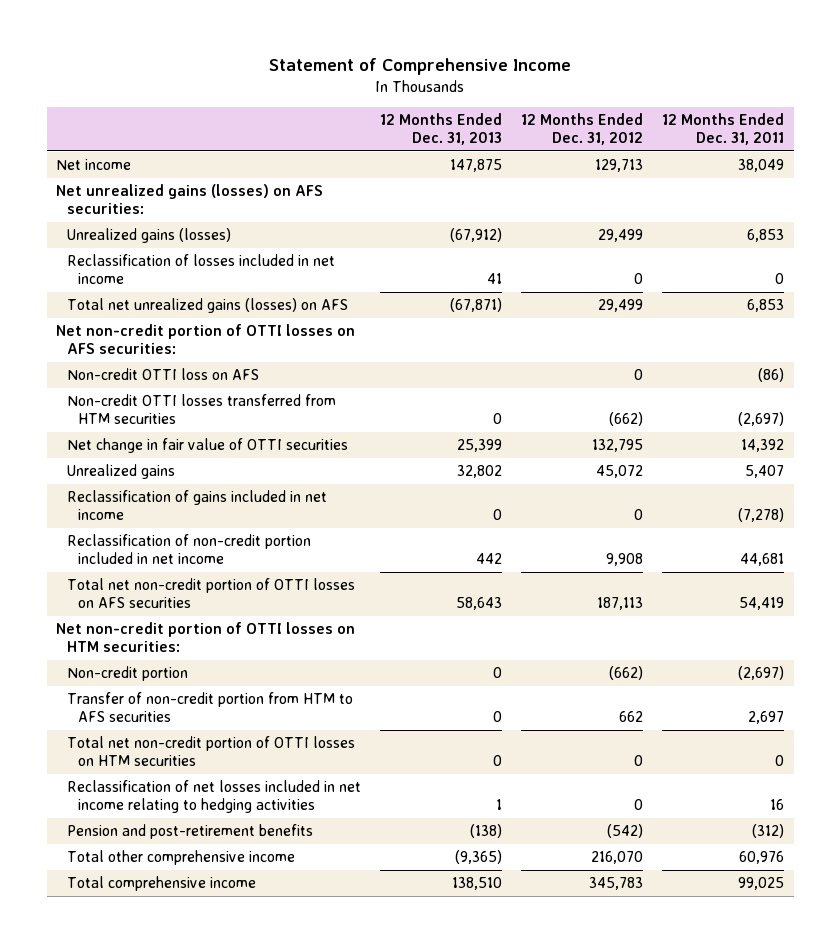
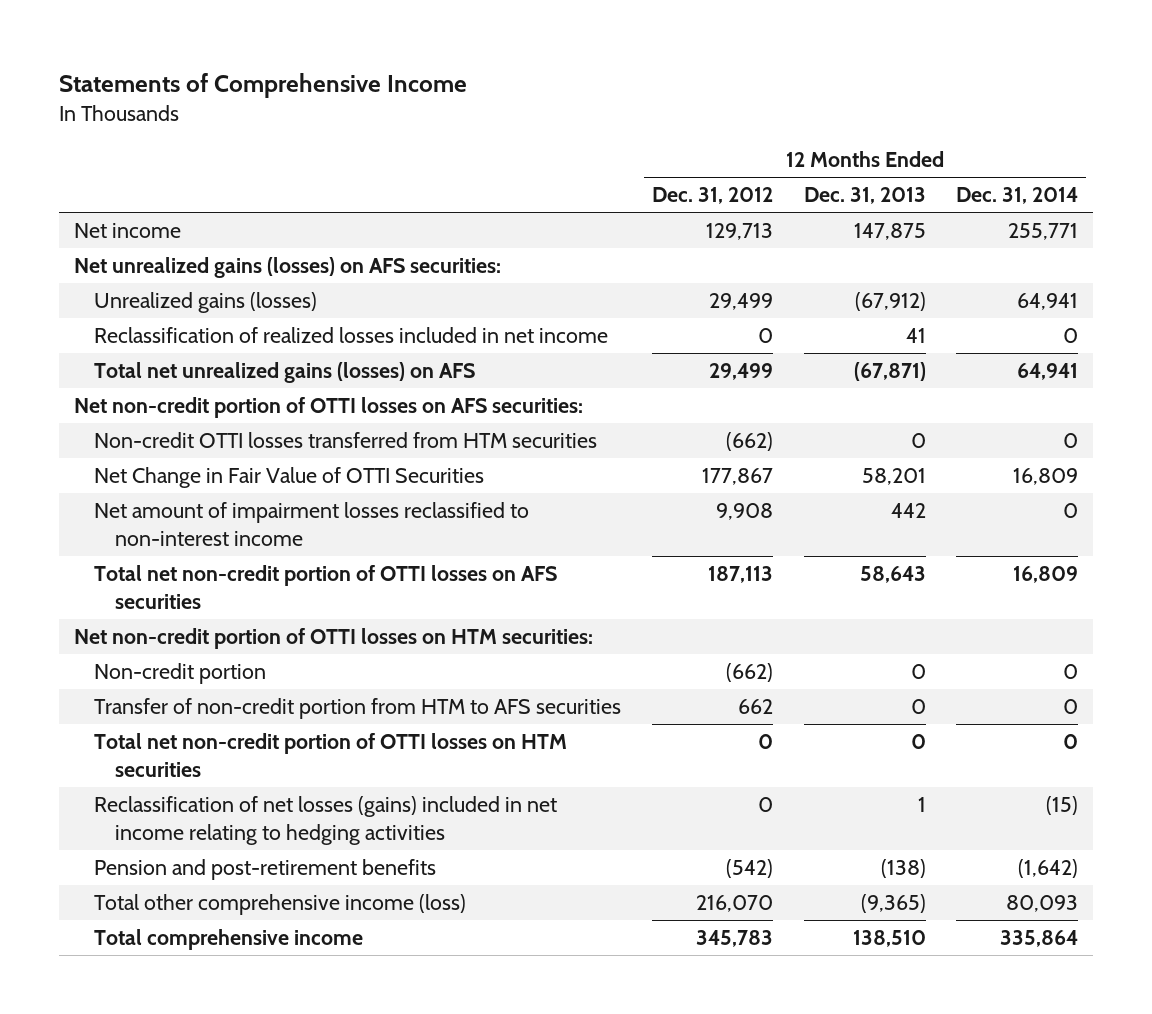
- Statement of Comprehensive Income
+ Statements of Comprehensive Income
- | 12 Months Ended Dec. 31, 2013 | 12 Months Ended Dec. 31, 2012 | 12 Months Ended Dec. 31, 2011
+ | 12 Months Ended Dec. 31, 2012 | 12 Months Ended Dec. 31, 2013 | 12 Months Ended Dec. 31, 2014
- Reclassification of losses included in net income | 41 | 0 | 0
+ Reclassification of realized losses included in net income | 0 | 41 | 0
- Non-credit OTTI loss on AFS | | 0 | (86)
- Net change in fair value of OTTI securities | 25,399 | 132,795 | 14,392
- Unrealized gains | 32,802 | 45,072 | 5,407
- Reclassification of gains included in net income | 0 | 0 | (7,278)
- Reclassification of non-credit portion included in net income | 442 | 9,908 | 44,681
+ Net Change in Fair Value of OTTI Securities | 177,867 | 58,201 | 16,809
+ Net amount of impairment losses reclassified to non-interest income | 9,908 | 442 | 0
- Reclassification of net losses included in net income relating to hedging activities | 1 | 0 | 16
+ Reclassification of net losses (gains) included in net income relating to hedging activities | 0 | 1 | (15)
- Total other comprehensive income | (9,365) | 216,070 | 60,976
+ Total other comprehensive income (loss) | 216,070 | (9,365) | 80,093

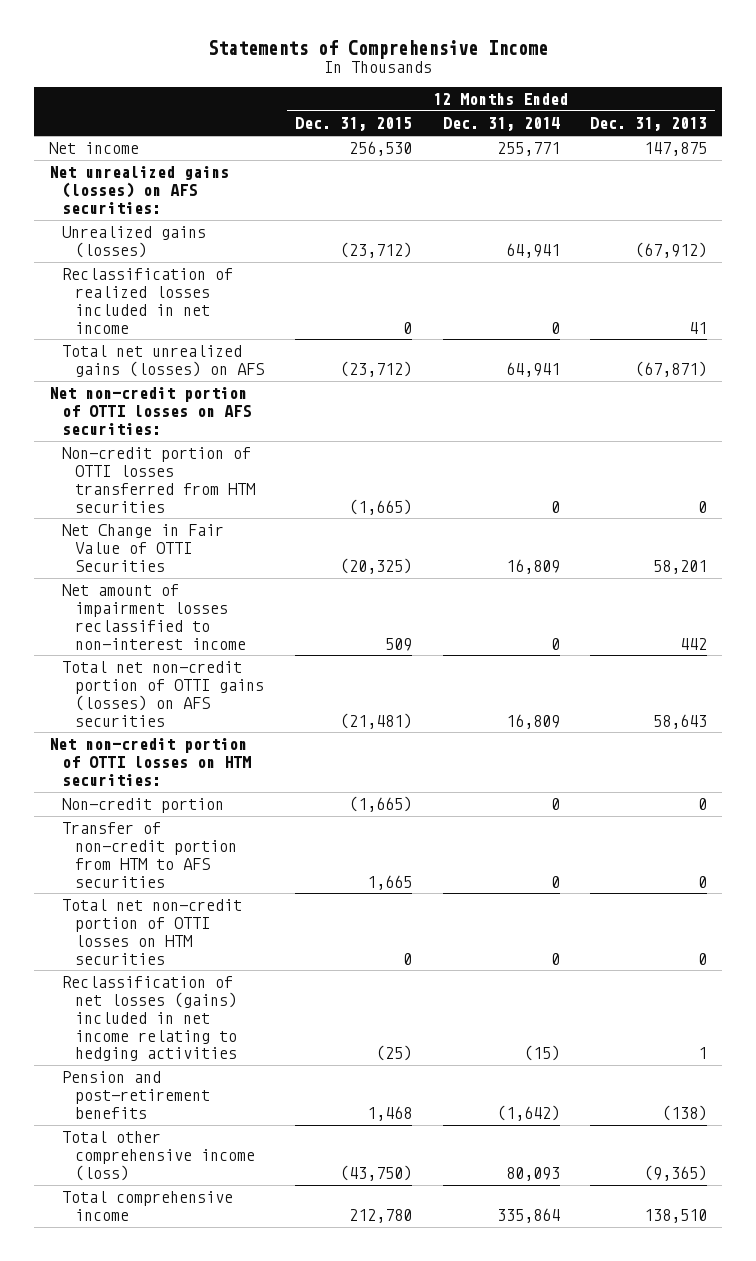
- | 12 Months Ended Dec. 31, 2012 | 12 Months Ended Dec. 31, 2013 | 12 Months Ended Dec. 31, 2014
+ | 12 Months Ended Dec. 31, 2015 | 12 Months Ended Dec. 31, 2014 | 12 Months Ended Dec. 31, 2013
- Non-credit OTTI losses transferred from HTM securities | (662) | 0 | 0
+ Non-credit portion of OTTI losses transferred from HTM securities | (1,665) | 0 | 0
- Total net non-credit portion of OTTI losses on AFS securities | 187,113 | 58,643 | 16,809
+ Total net non-credit portion of OTTI gains (losses) on AFS securities | (21,481) | 16,809 | 58,643

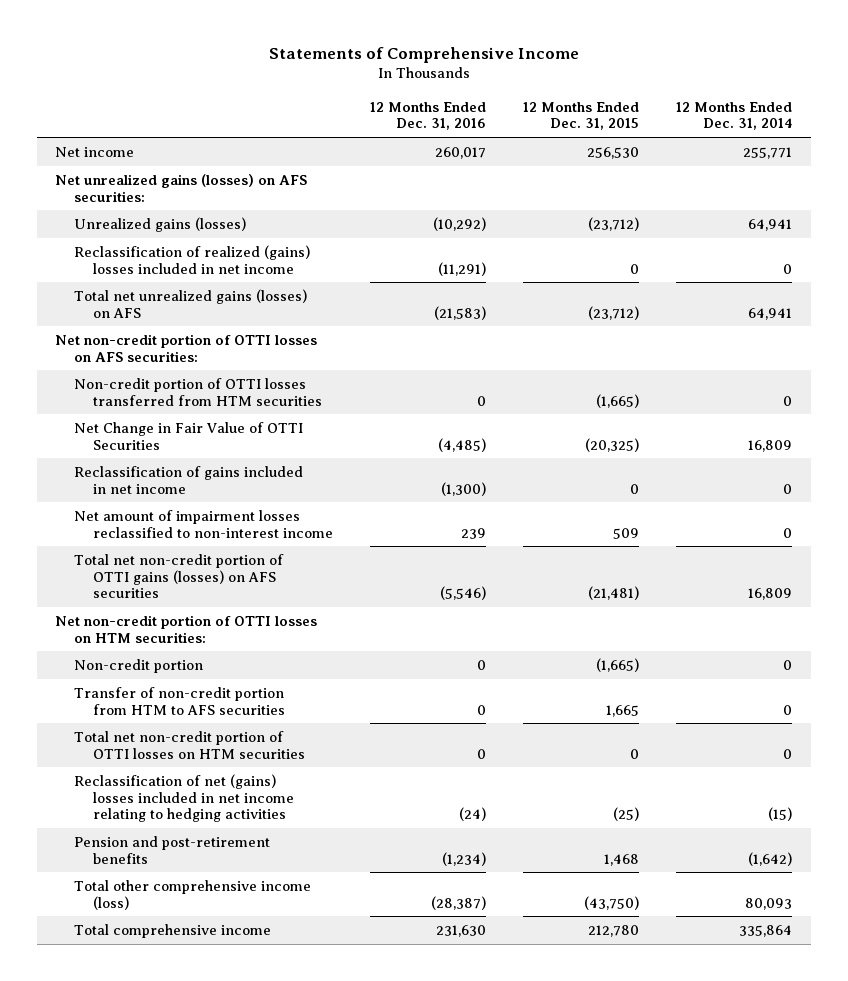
- | 12 Months Ended Dec. 31, 2015 | 12 Months Ended Dec. 31, 2014 | 12 Months Ended Dec. 31, 2013
+ | 12 Months Ended Dec. 31, 2016 | 12 Months Ended Dec. 31, 2015 | 12 Months Ended Dec. 31, 2014
- Reclassification of realized losses included in net income | 0 | 0 | 41
+ Reclassification of realized (gains) losses included in net income | (11,291) | 0 | 0
+ Reclassification of gains included in net income | (1,300) | 0 | 0
- Reclassification of net losses (gains) included in net income relating to hedging activities | (25) | (15) | 1
+ Reclassification of net (gains) losses included in net income relating to hedging activities | (24) | (25) | (15)

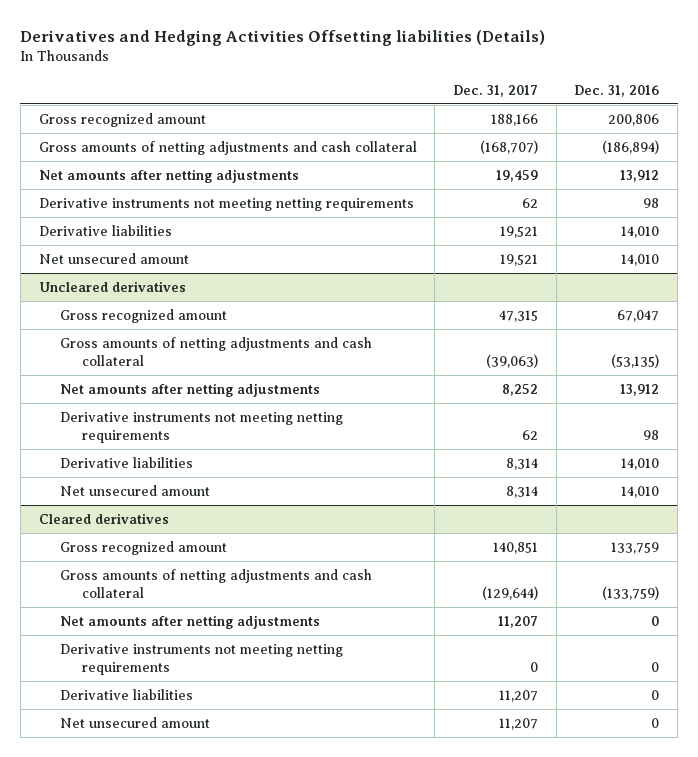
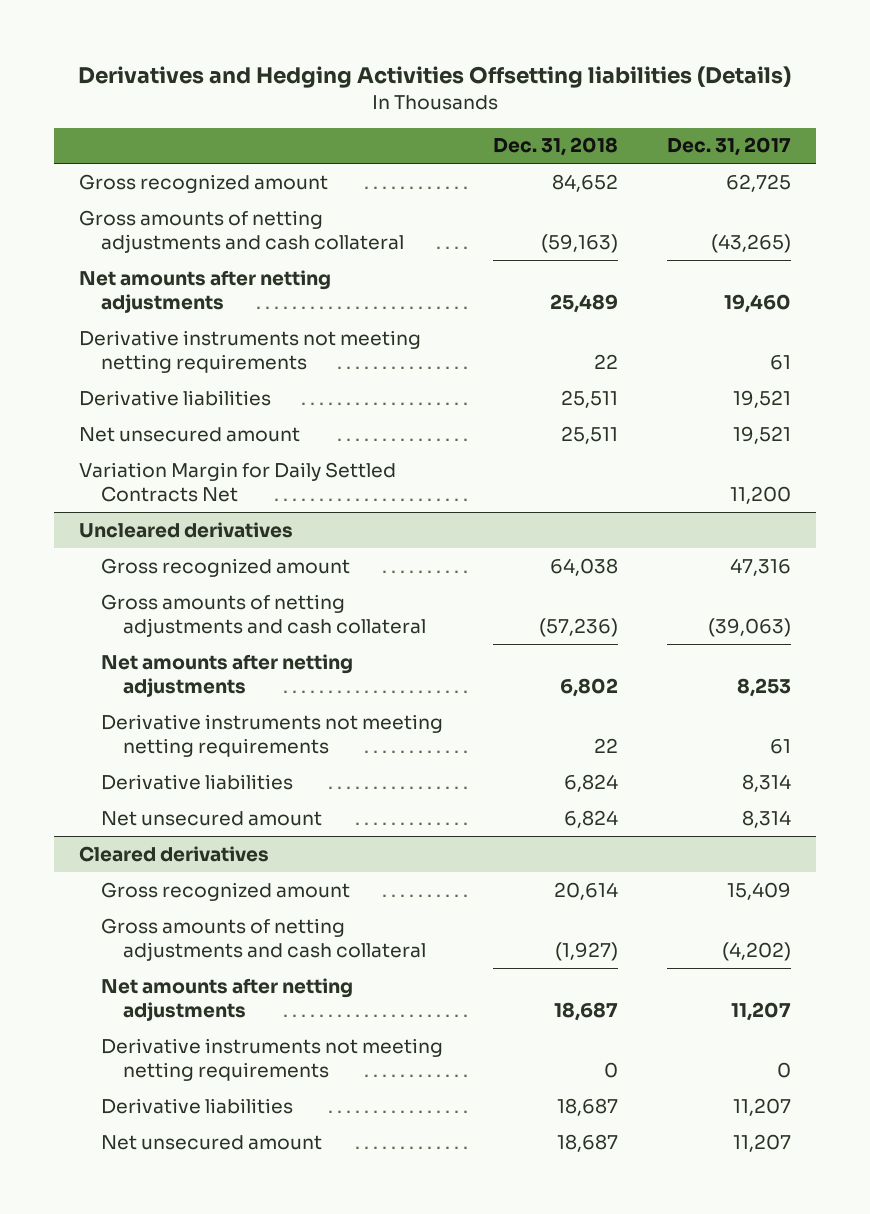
- | Dec. 31, 2017 | Dec. 31, 2016
+ | Dec. 31, 2018 | Dec. 31, 2017
- Gross recognized amount | 188,166 | 200,806
- Gross amounts of netting adjustments and cash collateral | (168,707) | (186,894)
- Net amounts after netting adjustments | 19,459 | 13,912
- Derivative instruments not meeting netting requirements | 62 | 98
+ Gross recognized amount | 84,652 | 62,725
+ Gross amounts of netting adjustments and cash collateral | (59,163) | (43,265)
+ Net amounts after netting adjustments | 25,489 | 19,460
+ Derivative instruments not meeting netting requirements | 22 | 61
+ Variation Margin for Daily Settled Contracts Net | | 11,200
@ Uncleared derivatives
- Gross recognized amount | 47,315 | 67,047
+ Gross recognized amount | 64,038 | 47,316
- Net amounts after netting adjustments | 8,252 | 13,912
- Derivative instruments not meeting netting requirements | 62 | 98
+ Net amounts after netting adjustments | 6,802 | 8,253
+ Derivative instruments not meeting netting requirements | 22 | 61
@ Cleared derivatives
- Gross recognized amount | 140,851 | 133,759
- Gross amounts of netting adjustments and cash collateral | (129,644) | (133,759)
+ Gross recognized amount | 20,614 | 15,409
+ Gross amounts of netting adjustments and cash collateral | (1,927) | (4,202)

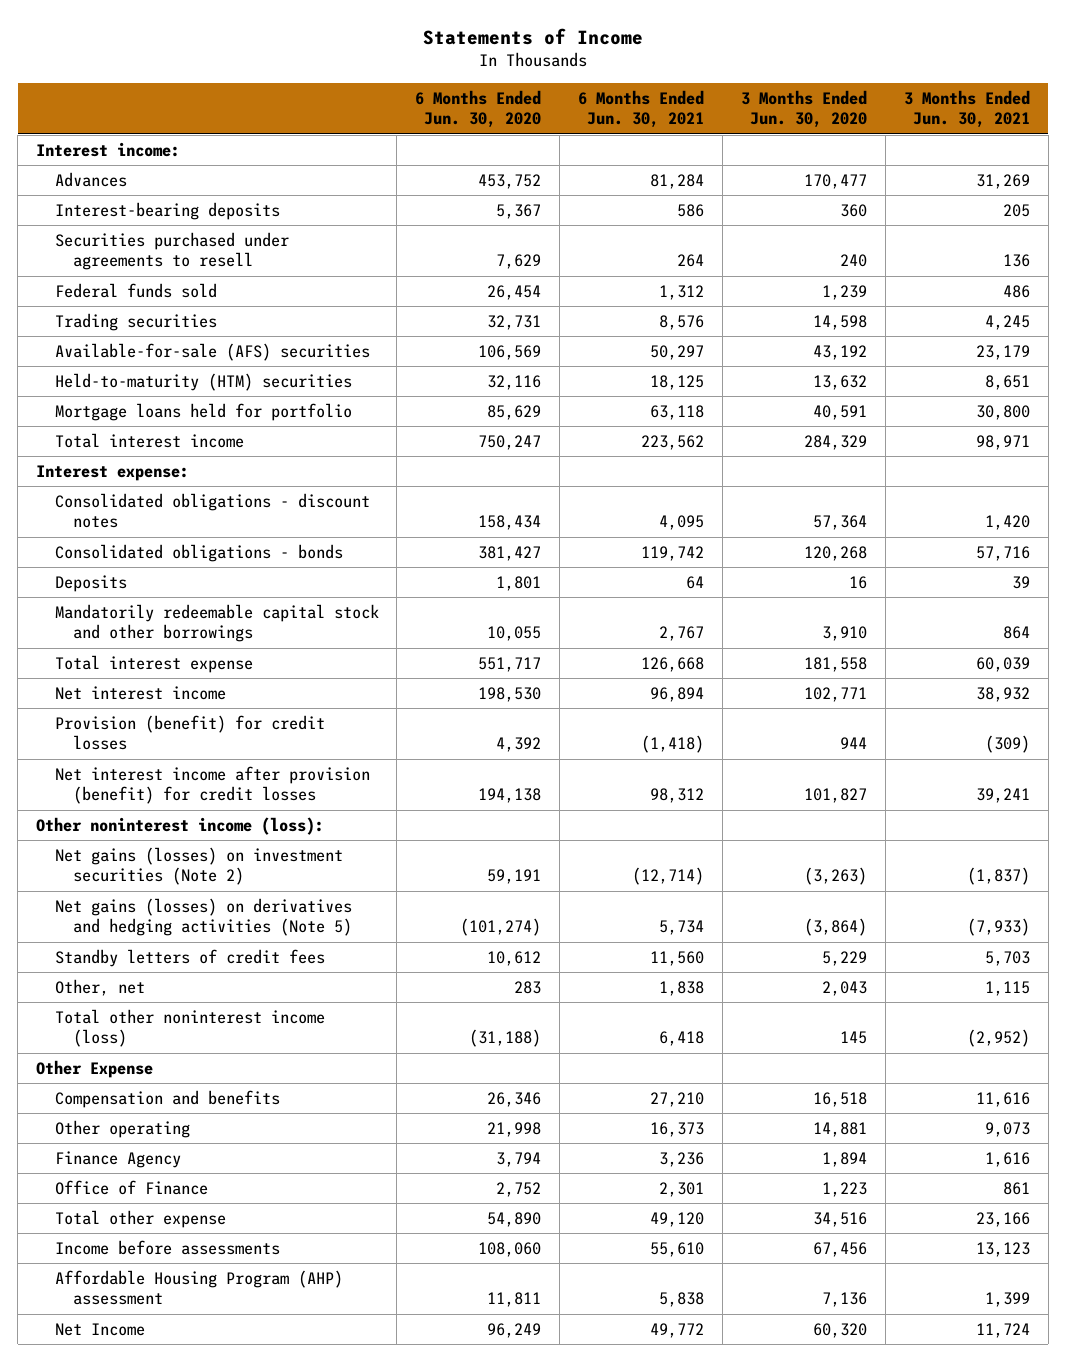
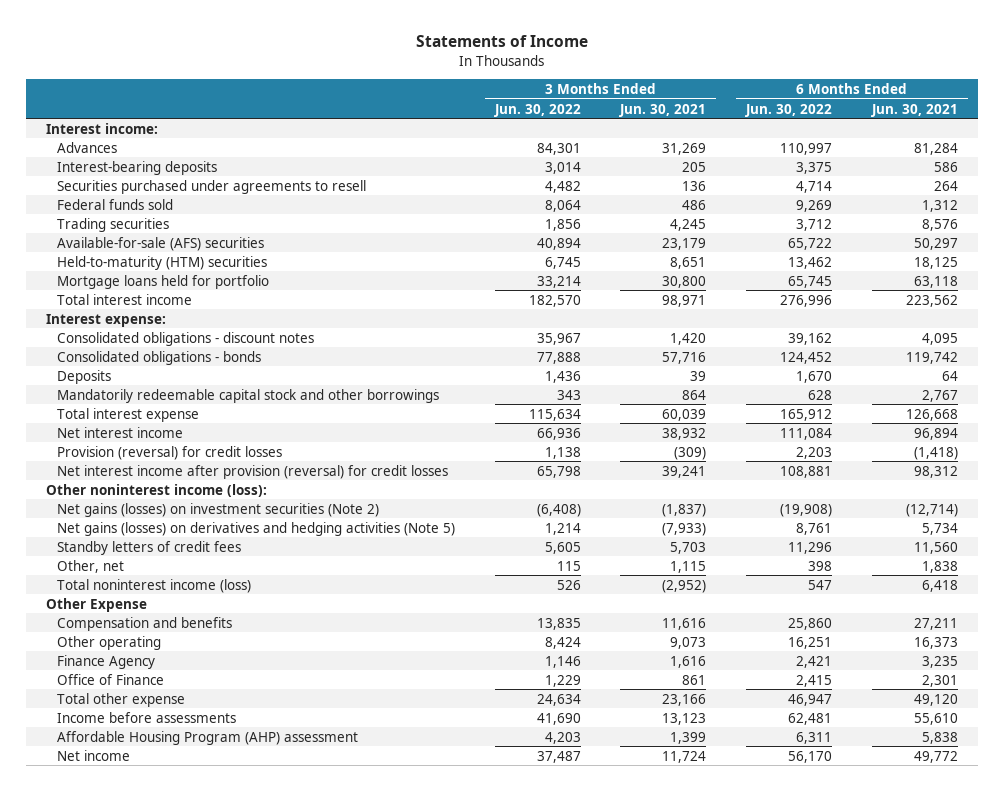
- | 6 Months Ended Jun. 30, 2020 | 6 Months Ended Jun. 30, 2021 | 3 Months Ended Jun. 30, 2020 | 3 Months Ended Jun. 30, 2021
+ | 3 Months Ended Jun. 30, 2022 | 3 Months Ended Jun. 30, 2021 | 6 Months Ended Jun. 30, 2022 | 6 Months Ended Jun. 30, 2021
- Provision (benefit) for credit losses | 4,392 | (1,418) | 944 | (309)
- Net interest income after provision (benefit) for credit losses | 194,138 | 98,312 | 101,827 | 39,241
+ Provision (reversal) for credit losses | 1,138 | (309) | 2,203 | (1,418)
+ Net interest income after provision (reversal) for credit losses | 65,798 | 39,241 | 108,881 | 98,312
- Total other noninterest income (loss) | (31,188) | 6,418 | 145 | (2,952)
+ Total noninterest income (loss) | 526 | (2,952) | 547 | 6,418
- Compensation and benefits | 26,346 | 27,210 | 16,518 | 11,616
+ Compensation and benefits | 13,835 | 11,616 | 25,860 | 27,211
- Finance Agency | 3,794 | 3,236 | 1,894 | 1,616
+ Finance Agency | 1,146 | 1,616 | 2,421 | 3,235
- Net Income | 96,249 | 49,772 | 60,320 | 11,724
+ Net income | 37,487 | 11,724 | 56,170 | 49,772

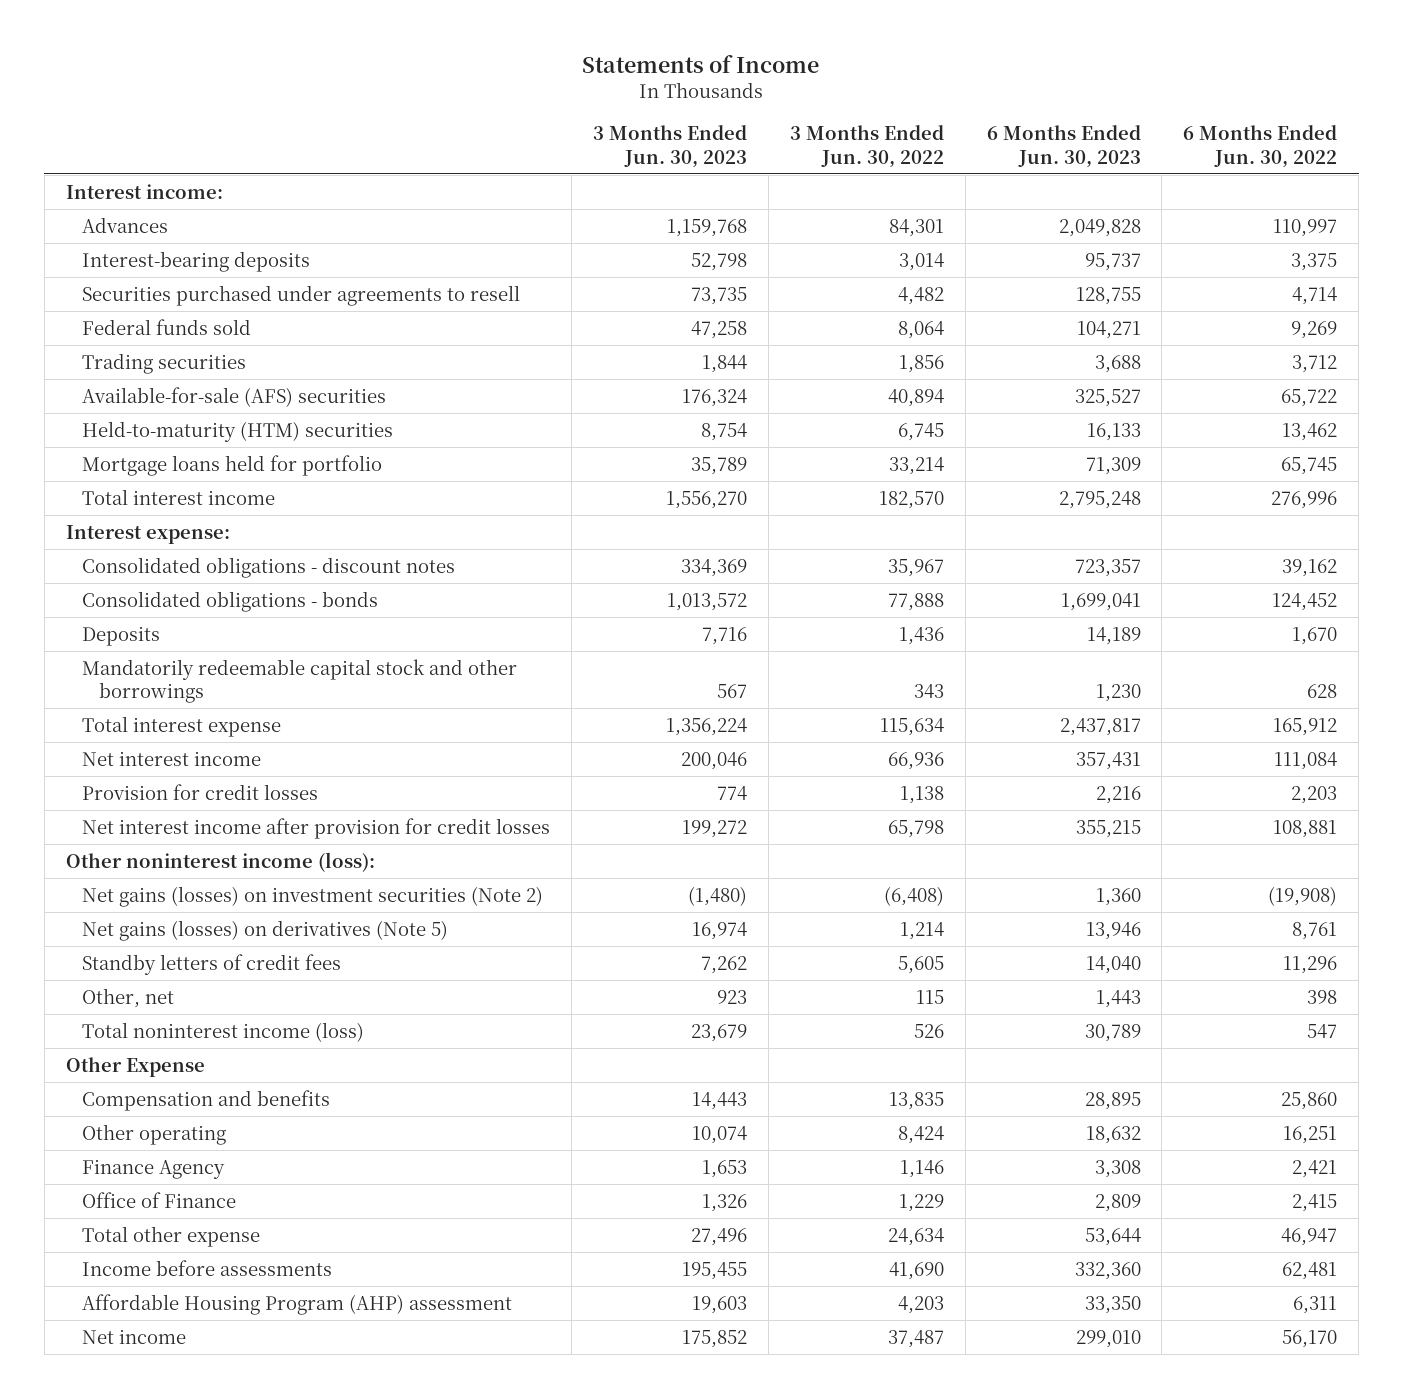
- | 3 Months Ended Jun. 30, 2022 | 3 Months Ended Jun. 30, 2021 | 6 Months Ended Jun. 30, 2022 | 6 Months Ended Jun. 30, 2021
+ | 3 Months Ended Jun. 30, 2023 | 3 Months Ended Jun. 30, 2022 | 6 Months Ended Jun. 30, 2023 | 6 Months Ended Jun. 30, 2022
- Provision (reversal) for credit losses | 1,138 | (309) | 2,203 | (1,418)
- Net interest income after provision (reversal) for credit losses | 65,798 | 39,241 | 108,881 | 98,312
+ Provision for credit losses | 774 | 1,138 | 2,216 | 2,203
+ Net interest income after provision for credit losses | 199,272 | 65,798 | 355,215 | 108,881
- Net gains (losses) on derivatives and hedging activities (Note 5) | 1,214 | (7,933) | 8,761 | 5,734
+ Net gains (losses) on derivatives (Note 5) | 16,974 | 1,214 | 13,946 | 8,761

